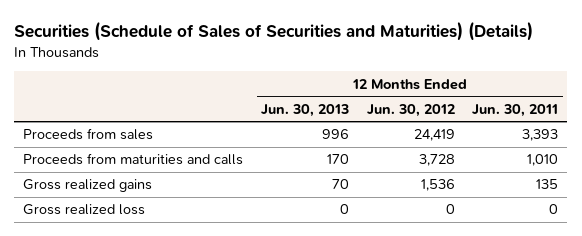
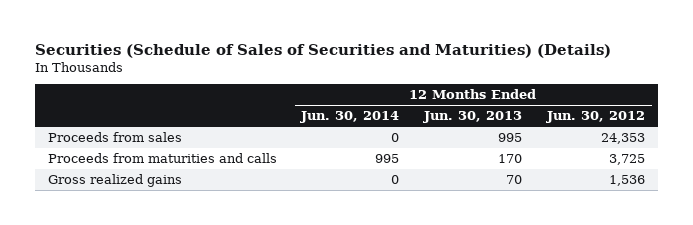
- | 12 Months Ended Jun. 30, 2013 | 12 Months Ended Jun. 30, 2012 | 12 Months Ended Jun. 30, 2011
+ | 12 Months Ended Jun. 30, 2014 | 12 Months Ended Jun. 30, 2013 | 12 Months Ended Jun. 30, 2012
- Proceeds from sales | 996 | 24,419 | 3,393
- Proceeds from maturities and calls | 170 | 3,728 | 1,010
+ Proceeds from sales | 0 | 995 | 24,353
+ Proceeds from maturities and calls | 995 | 170 | 3,725
- Gross realized loss | 0 | 0 | 0

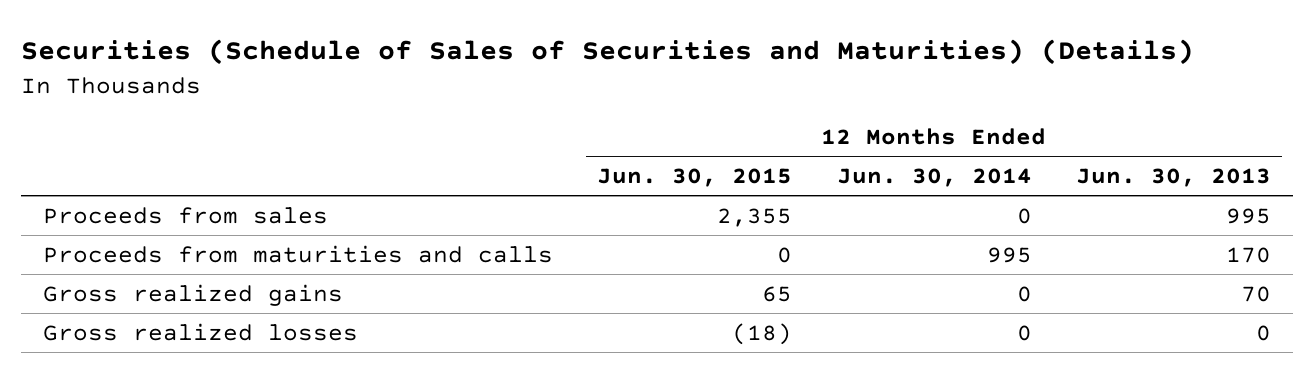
- | 12 Months Ended Jun. 30, 2014 | 12 Months Ended Jun. 30, 2013 | 12 Months Ended Jun. 30, 2012
+ | 12 Months Ended Jun. 30, 2015 | 12 Months Ended Jun. 30, 2014 | 12 Months Ended Jun. 30, 2013
+ Gross realized losses | (18) | 0 | 0

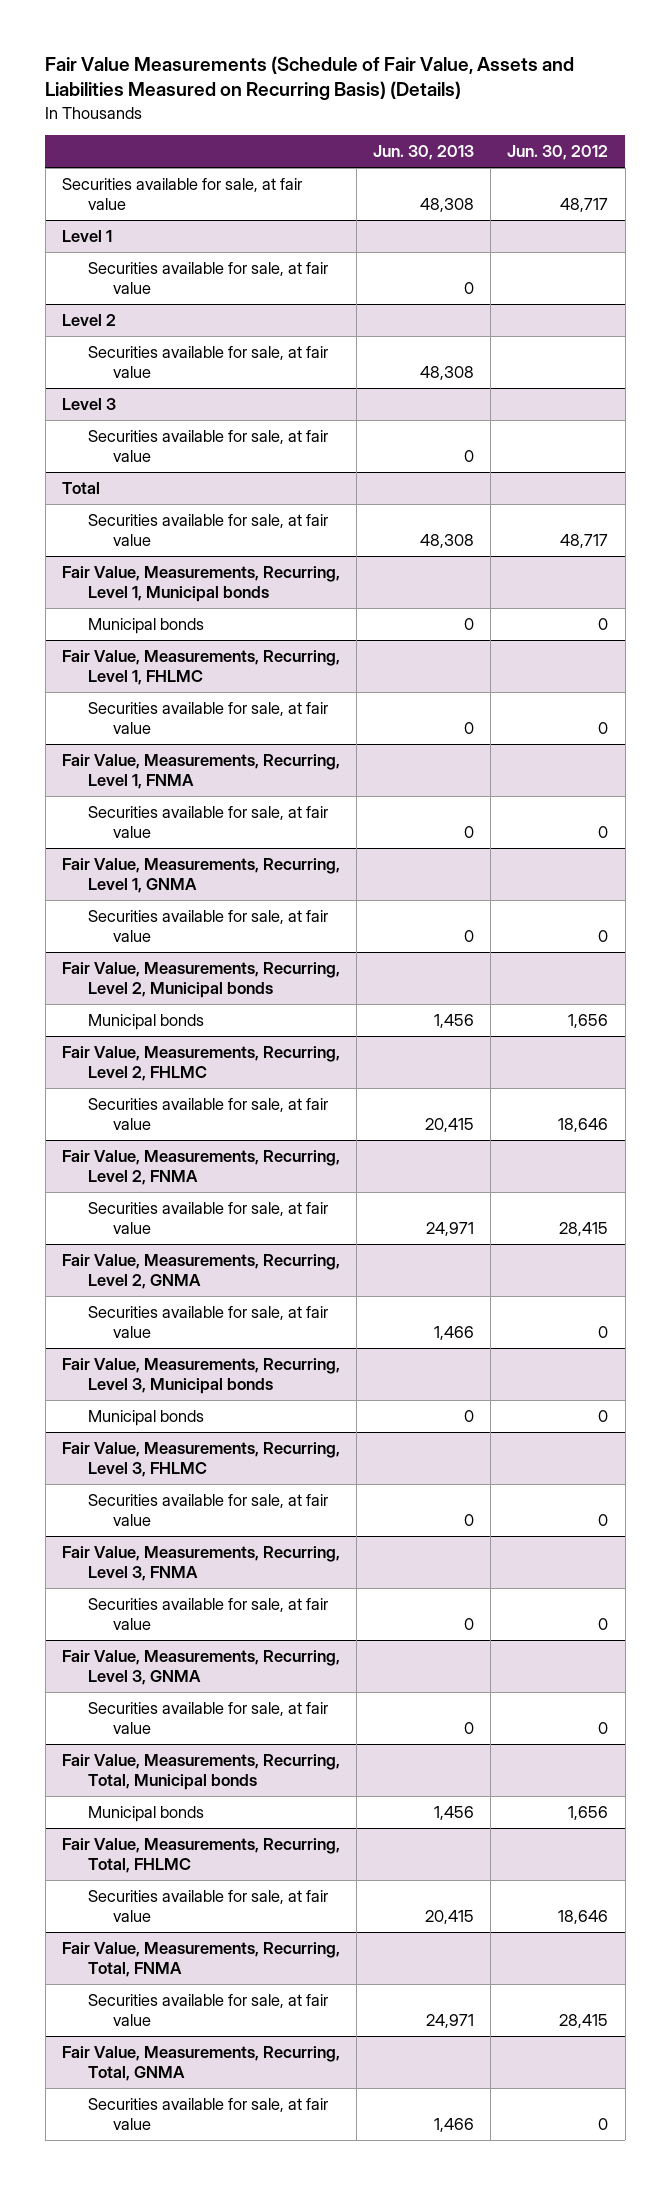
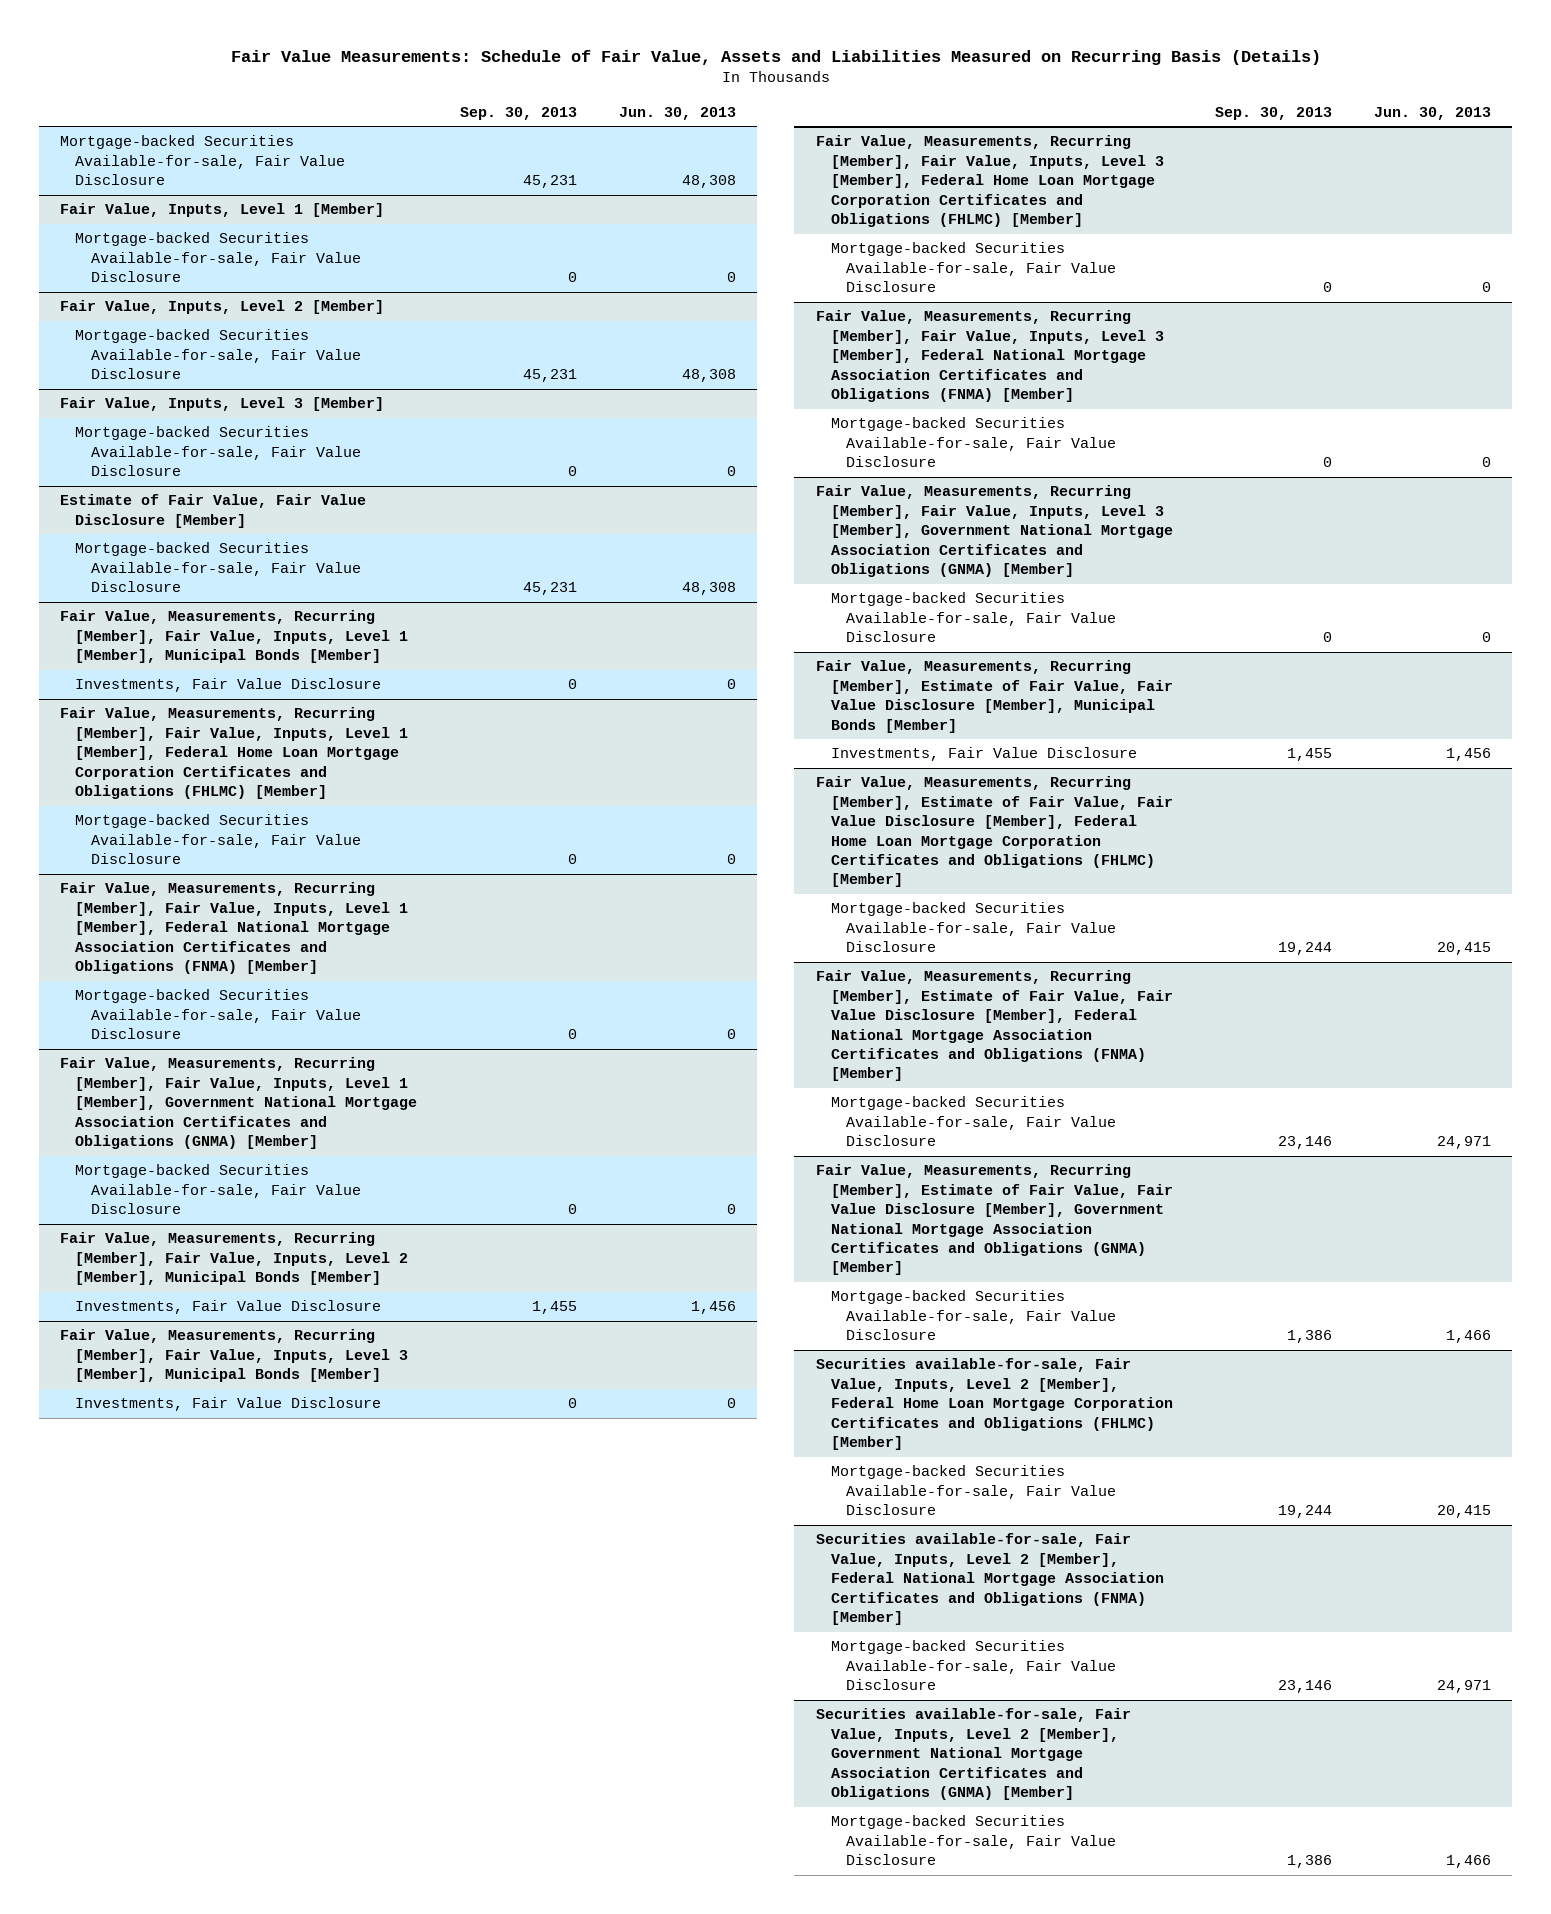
- Fair Value Measurements (Schedule of Fair Value, Assets and Liabilities Measured on Recurring Basis) (Details)
+ Fair Value Measurements: Schedule of Fair Value, Assets and Liabilities Measured on Recurring Basis (Details)
- | Jun. 30, 2013 | Jun. 30, 2012
+ | Sep. 30, 2013 | Jun. 30, 2013
- Securities available for sale, at fair value | 48,308 | 48,717
- Level 1
- Securities available for sale, at fair value | 0 |
- Level 2
- Securities available for sale, at fair value | 48,308 |
- Level 3
- Securities available for sale, at fair value | 0 |
- Total
- Securities available for sale, at fair value | 48,308 | 48,717
- Fair Value, Measurements, Recurring, Level 1, Municipal bonds
- Municipal bonds | 0 | 0
- Fair Value, Measurements, Recurring, Level 1, FHLMC
- Securities available for sale, at fair value | 0 | 0
- Fair Value, Measurements, Recurring, Level 1, FNMA
- Securities available for sale, at fair value | 0 | 0
- Fair Value, Measurements, Recurring, Level 1, GNMA
- Securities available for sale, at fair value | 0 | 0
- Fair Value, Measurements, Recurring, Level 2, Municipal bonds
- Municipal bonds | 1,456 | 1,656
- Fair Value, Measurements, Recurring, Level 2, FHLMC
- Securities available for sale, at fair value | 20,415 | 18,646
- Fair Value, Measurements, Recurring, Level 2, FNMA
- Securities available for sale, at fair value | 24,971 | 28,415
- Fair Value, Measurements, Recurring, Level 2, GNMA
- Securities available for sale, at fair value | 1,466 | 0
- Fair Value, Measurements, Recurring, Level 3, Municipal bonds
- Municipal bonds | 0 | 0
- Fair Value, Measurements, Recurring, Level 3, FHLMC
- Securities available for sale, at fair value | 0 | 0
- Fair Value, Measurements, Recurring, Level 3, FNMA
- Securities available for sale, at fair value | 0 | 0
- Fair Value, Measurements, Recurring, Level 3, GNMA
- Securities available for sale, at fair value | 0 | 0
- Fair Value, Measurements, Recurring, Total, Municipal bonds
- Municipal bonds | 1,456 | 1,656
- Fair Value, Measurements, Recurring, Total, FHLMC
- Securities available for sale, at fair value | 20,415 | 18,646
- Fair Value, Measurements, Recurring, Total, FNMA
- Securities available for sale, at fair value | 24,971 | 28,415
- Fair Value, Measurements, Recurring, Total, GNMA
- Securities available for sale, at fair value | 1,466 | 0
+ Mortgage-backed Securities Available-for-sale, Fair Value Disclosure | 45,231 | 48,308
+ Fair Value, Inputs, Level 1 [Member]
+ Mortgage-backed Securities Available-for-sale, Fair Value Disclosure | 0 | 0
+ Fair Value, Inputs, Level 2 [Member]
+ Mortgage-backed Securities Available-for-sale, Fair Value Disclosure | 45,231 | 48,308
+ Fair Value, Inputs, Level 3 [Member]
+ Mortgage-backed Securities Available-for-sale, Fair Value Disclosure | 0 | 0
+ Estimate of Fair Value, Fair Value Disclosure [Member]
+ Mortgage-backed Securities Available-for-sale, Fair Value Disclosure | 45,231 | 48,308
+ Fair Value, Measurements, Recurring [Member], Fair Value, Inputs, Level 1 [Member], Municipal Bonds [Member]
+ Investments, Fair Value Disclosure | 0 | 0
+ Fair Value, Measurements, Recurring [Member], Fair Value, Inputs, Level 1 [Member], Federal Home Loan Mortgage Corporation Certificates and Obligations (FHLMC) [Member]
+ Mortgage-backed Securities Available-for-sale, Fair Value Disclosure | 0 | 0
+ Fair Value, Measurements, Recurring [Member], Fair Value, Inputs, Level 1 [Member], Federal National Mortgage Association Certificates and Obligations (FNMA) [Member]
+ Mortgage-backed Securities Available-for-sale, Fair Value Disclosure | 0 | 0
+ Fair Value, Measurements, Recurring [Member], Fair Value, Inputs, Level 1 [Member], Government National Mortgage Association Certificates and Obligations (GNMA) [Member]
+ Mortgage-backed Securities Available-for-sale, Fair Value Disclosure | 0 | 0
+ Fair Value, Measurements, Recurring [Member], Fair Value, Inputs, Level 2 [Member], Municipal Bonds [Member]
+ Investments, Fair Value Disclosure | 1,455 | 1,456
+ Fair Value, Measurements, Recurring [Member], Fair Value, Inputs, Level 3 [Member], Municipal Bonds [Member]
+ Investments, Fair Value Disclosure | 0 | 0
+ Fair Value, Measurements, Recurring [Member], Fair Value, Inputs, Level 3 [Member], Federal Home Loan Mortgage Corporation Certificates and Obligations (FHLMC) [Member]
+ Mortgage-backed Securities Available-for-sale, Fair Value Disclosure | 0 | 0
+ Fair Value, Measurements, Recurring [Member], Fair Value, Inputs, Level 3 [Member], Federal National Mortgage Association Certificates and Obligations (FNMA) [Member]
+ Mortgage-backed Securities Available-for-sale, Fair Value Disclosure | 0 | 0
+ Fair Value, Measurements, Recurring [Member], Fair Value, Inputs, Level 3 [Member], Government National Mortgage Association Certificates and Obligations (GNMA) [Member]
+ Mortgage-backed Securities Available-for-sale, Fair Value Disclosure | 0 | 0
+ Fair Value, Measurements, Recurring [Member], Estimate of Fair Value, Fair Value Disclosure [Member], Municipal Bonds [Member]
+ Investments, Fair Value Disclosure | 1,455 | 1,456
+ Fair Value, Measurements, Recurring [Member], Estimate of Fair Value, Fair Value Disclosure [Member], Federal Home Loan Mortgage Corporation Certificates and Obligations (FHLMC) [Member]
+ Mortgage-backed Securities Available-for-sale, Fair Value Disclosure | 19,244 | 20,415
+ Fair Value, Measurements, Recurring [Member], Estimate of Fair Value, Fair Value Disclosure [Member], Federal National Mortgage Association Certificates and Obligations (FNMA) [Member]
+ Mortgage-backed Securities Available-for-sale, Fair Value Disclosure | 23,146 | 24,971
+ Fair Value, Measurements, Recurring [Member], Estimate of Fair Value, Fair Value Disclosure [Member], Government National Mortgage Association Certificates and Obligations (GNMA) [Member]
+ Mortgage-backed Securities Available-for-sale, Fair Value Disclosure | 1,386 | 1,466
+ Securities available-for-sale, Fair Value, Inputs, Level 2 [Member], Federal Home Loan Mortgage Corporation Certificates and Obligations (FHLMC) [Member]
+ Mortgage-backed Securities Available-for-sale, Fair Value Disclosure | 19,244 | 20,415
+ Securities available-for-sale, Fair Value, Inputs, Level 2 [Member], Federal National Mortgage Association Certificates and Obligations (FNMA) [Member]
+ Mortgage-backed Securities Available-for-sale, Fair Value Disclosure | 23,146 | 24,971
+ Securities available-for-sale, Fair Value, Inputs, Level 2 [Member], Government National Mortgage Association Certificates and Obligations (GNMA) [Member]
+ Mortgage-backed Securities Available-for-sale, Fair Value Disclosure | 1,386 | 1,466

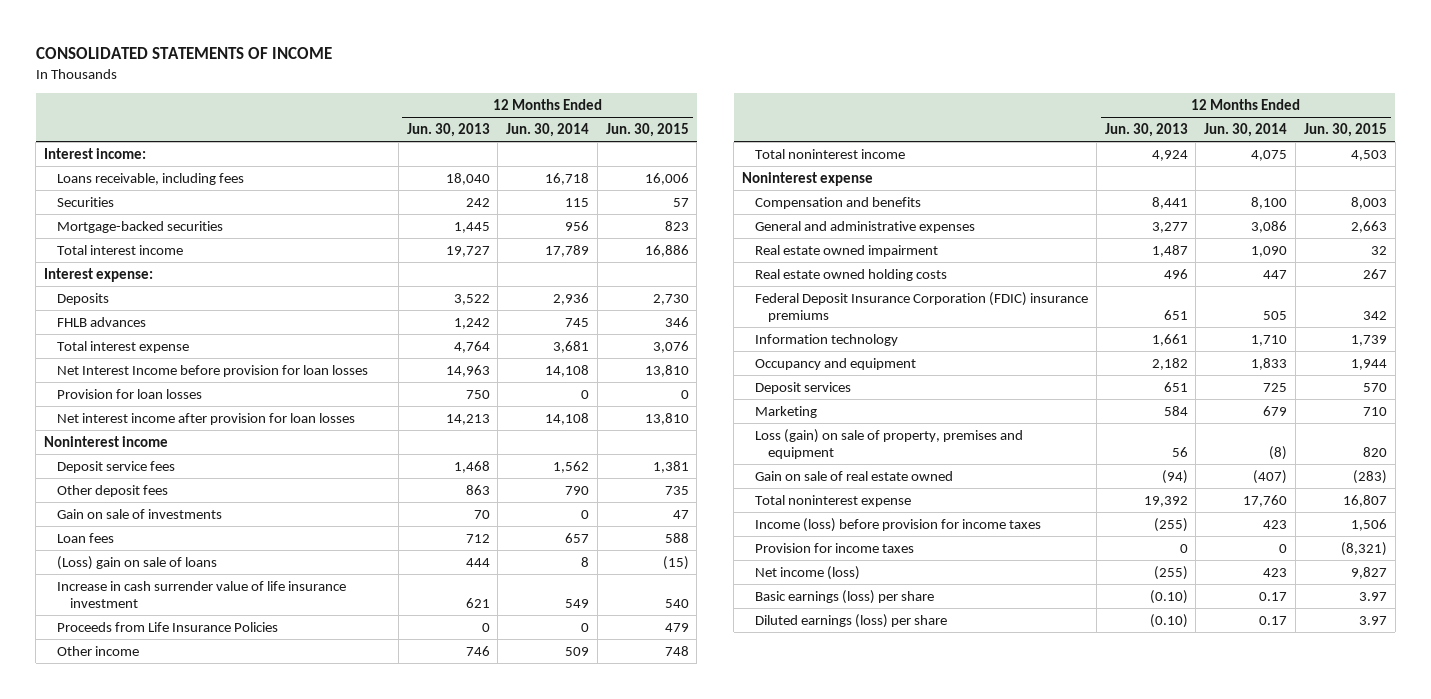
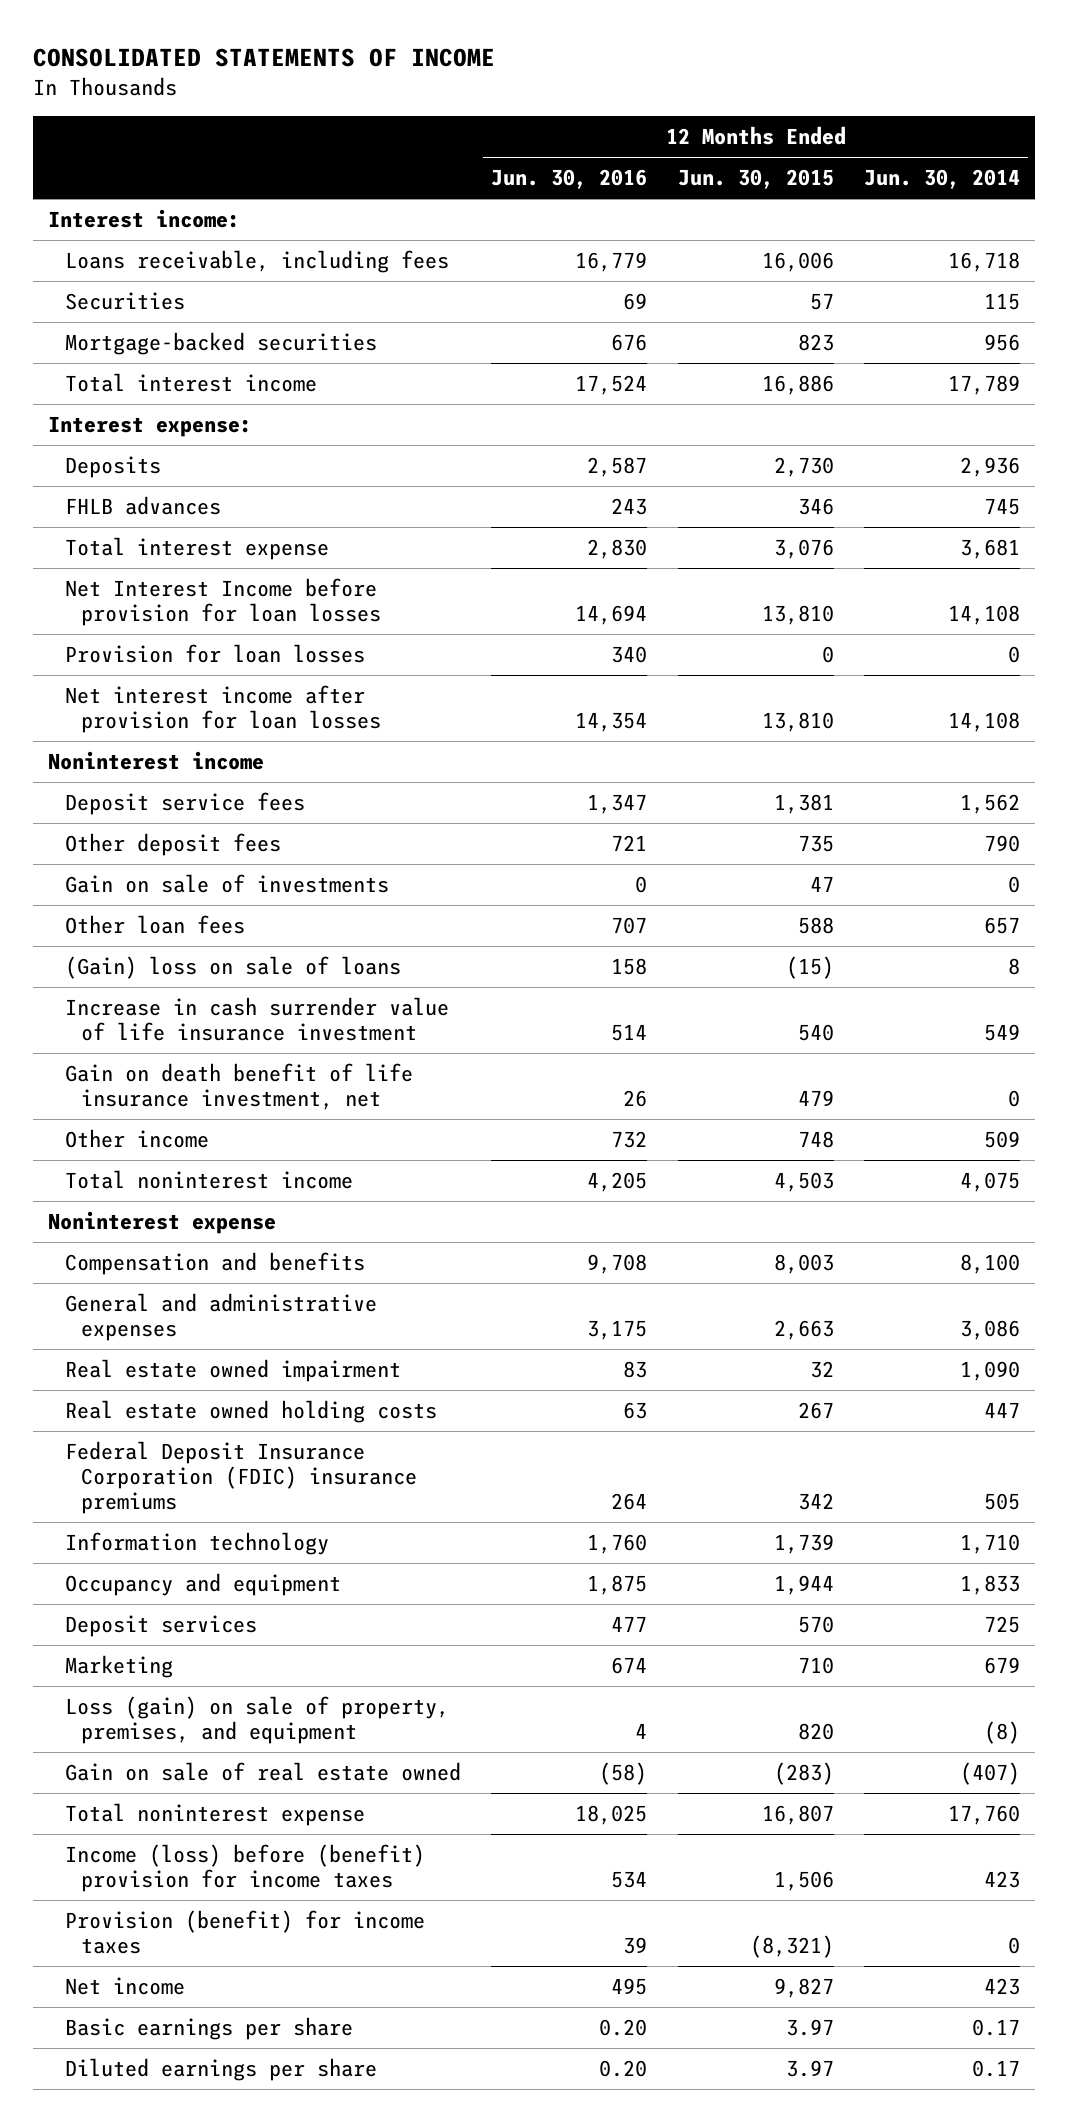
- | 12 Months Ended Jun. 30, 2013 | 12 Months Ended Jun. 30, 2014 | 12 Months Ended Jun. 30, 2015
+ | 12 Months Ended Jun. 30, 2016 | 12 Months Ended Jun. 30, 2015 | 12 Months Ended Jun. 30, 2014
- Loan fees | 712 | 657 | 588
- (Loss) gain on sale of loans | 444 | 8 | (15)
+ Other loan fees | 707 | 588 | 657
+ (Gain) loss on sale of loans | 158 | (15) | 8
- Proceeds from Life Insurance Policies | 0 | 0 | 479
+ Gain on death benefit of life insurance investment, net | 26 | 479 | 0
- Loss (gain) on sale of property, premises and equipment | 56 | (8) | 820
+ Loss (gain) on sale of property, premises, and equipment | 4 | 820 | (8)
- Income (loss) before provision for income taxes | (255) | 423 | 1,506
- Provision for income taxes | 0 | 0 | (8,321)
- Net income (loss) | (255) | 423 | 9,827
- Basic earnings (loss) per share | (0.10) | 0.17 | 3.97
- Diluted earnings (loss) per share | (0.10) | 0.17 | 3.97
+ Income (loss) before (benefit) provision for income taxes | 534 | 1,506 | 423
+ Provision (benefit) for income taxes | 39 | (8,321) | 0
+ Net income | 495 | 9,827 | 423
+ Basic earnings per share | 0.20 | 3.97 | 0.17
+ Diluted earnings per share | 0.20 | 3.97 | 0.17

